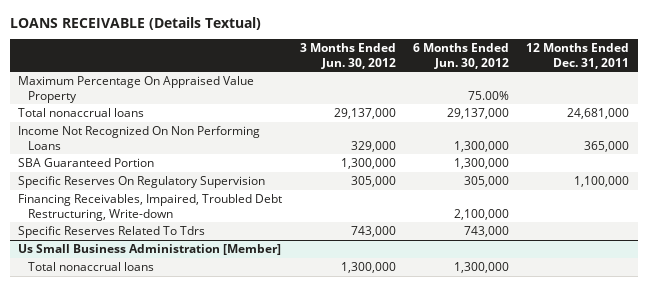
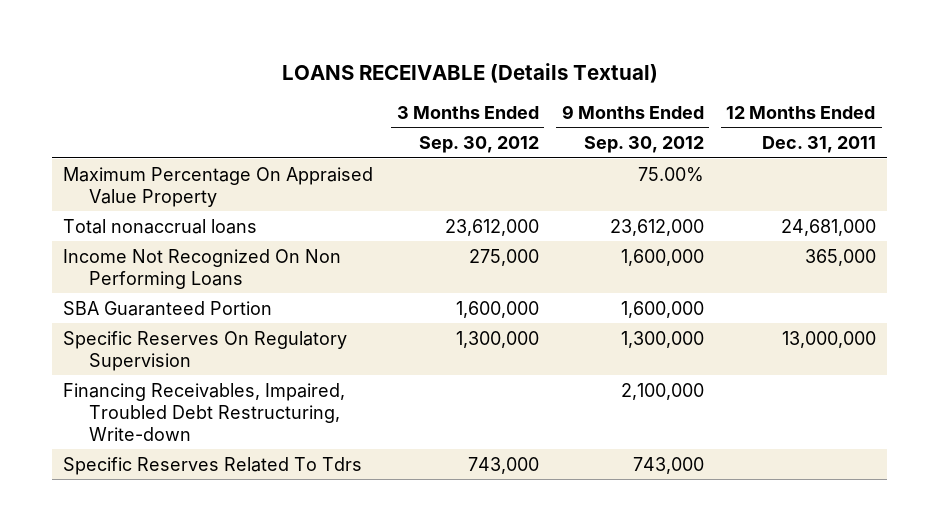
- | 3 Months Ended Jun. 30, 2012 | 6 Months Ended Jun. 30, 2012 | 12 Months Ended Dec. 31, 2011
+ | 3 Months Ended Sep. 30, 2012 | 9 Months Ended Sep. 30, 2012 | 12 Months Ended Dec. 31, 2011
- Specific Reserves On Regulatory Supervision | 305,000 | 305,000 | 1,100,000
+ Specific Reserves On Regulatory Supervision | 1,300,000 | 1,300,000 | 13,000,000
- Us Small Business Administration [Member]
- Total nonaccrual loans | 1,300,000 | 1,300,000 |

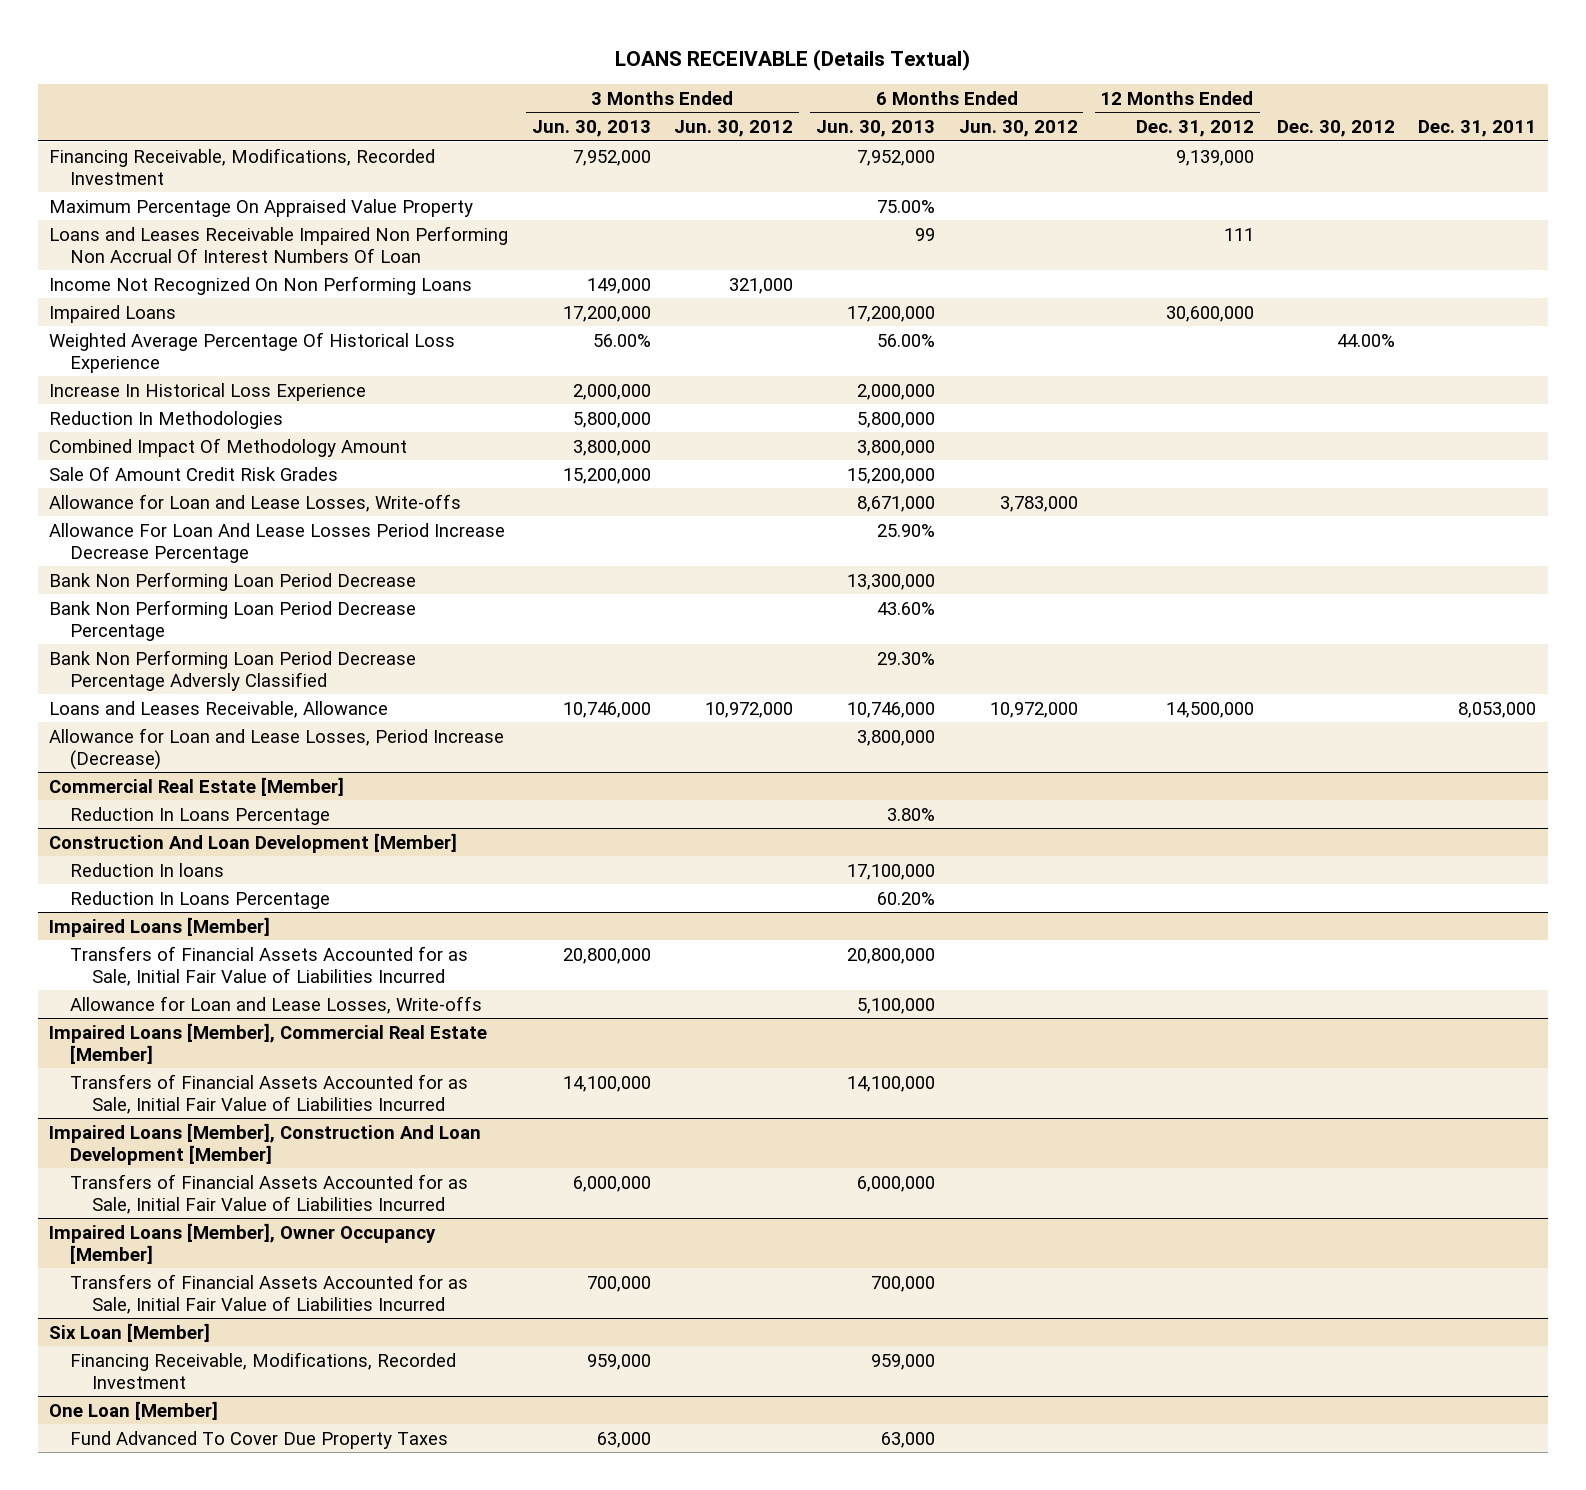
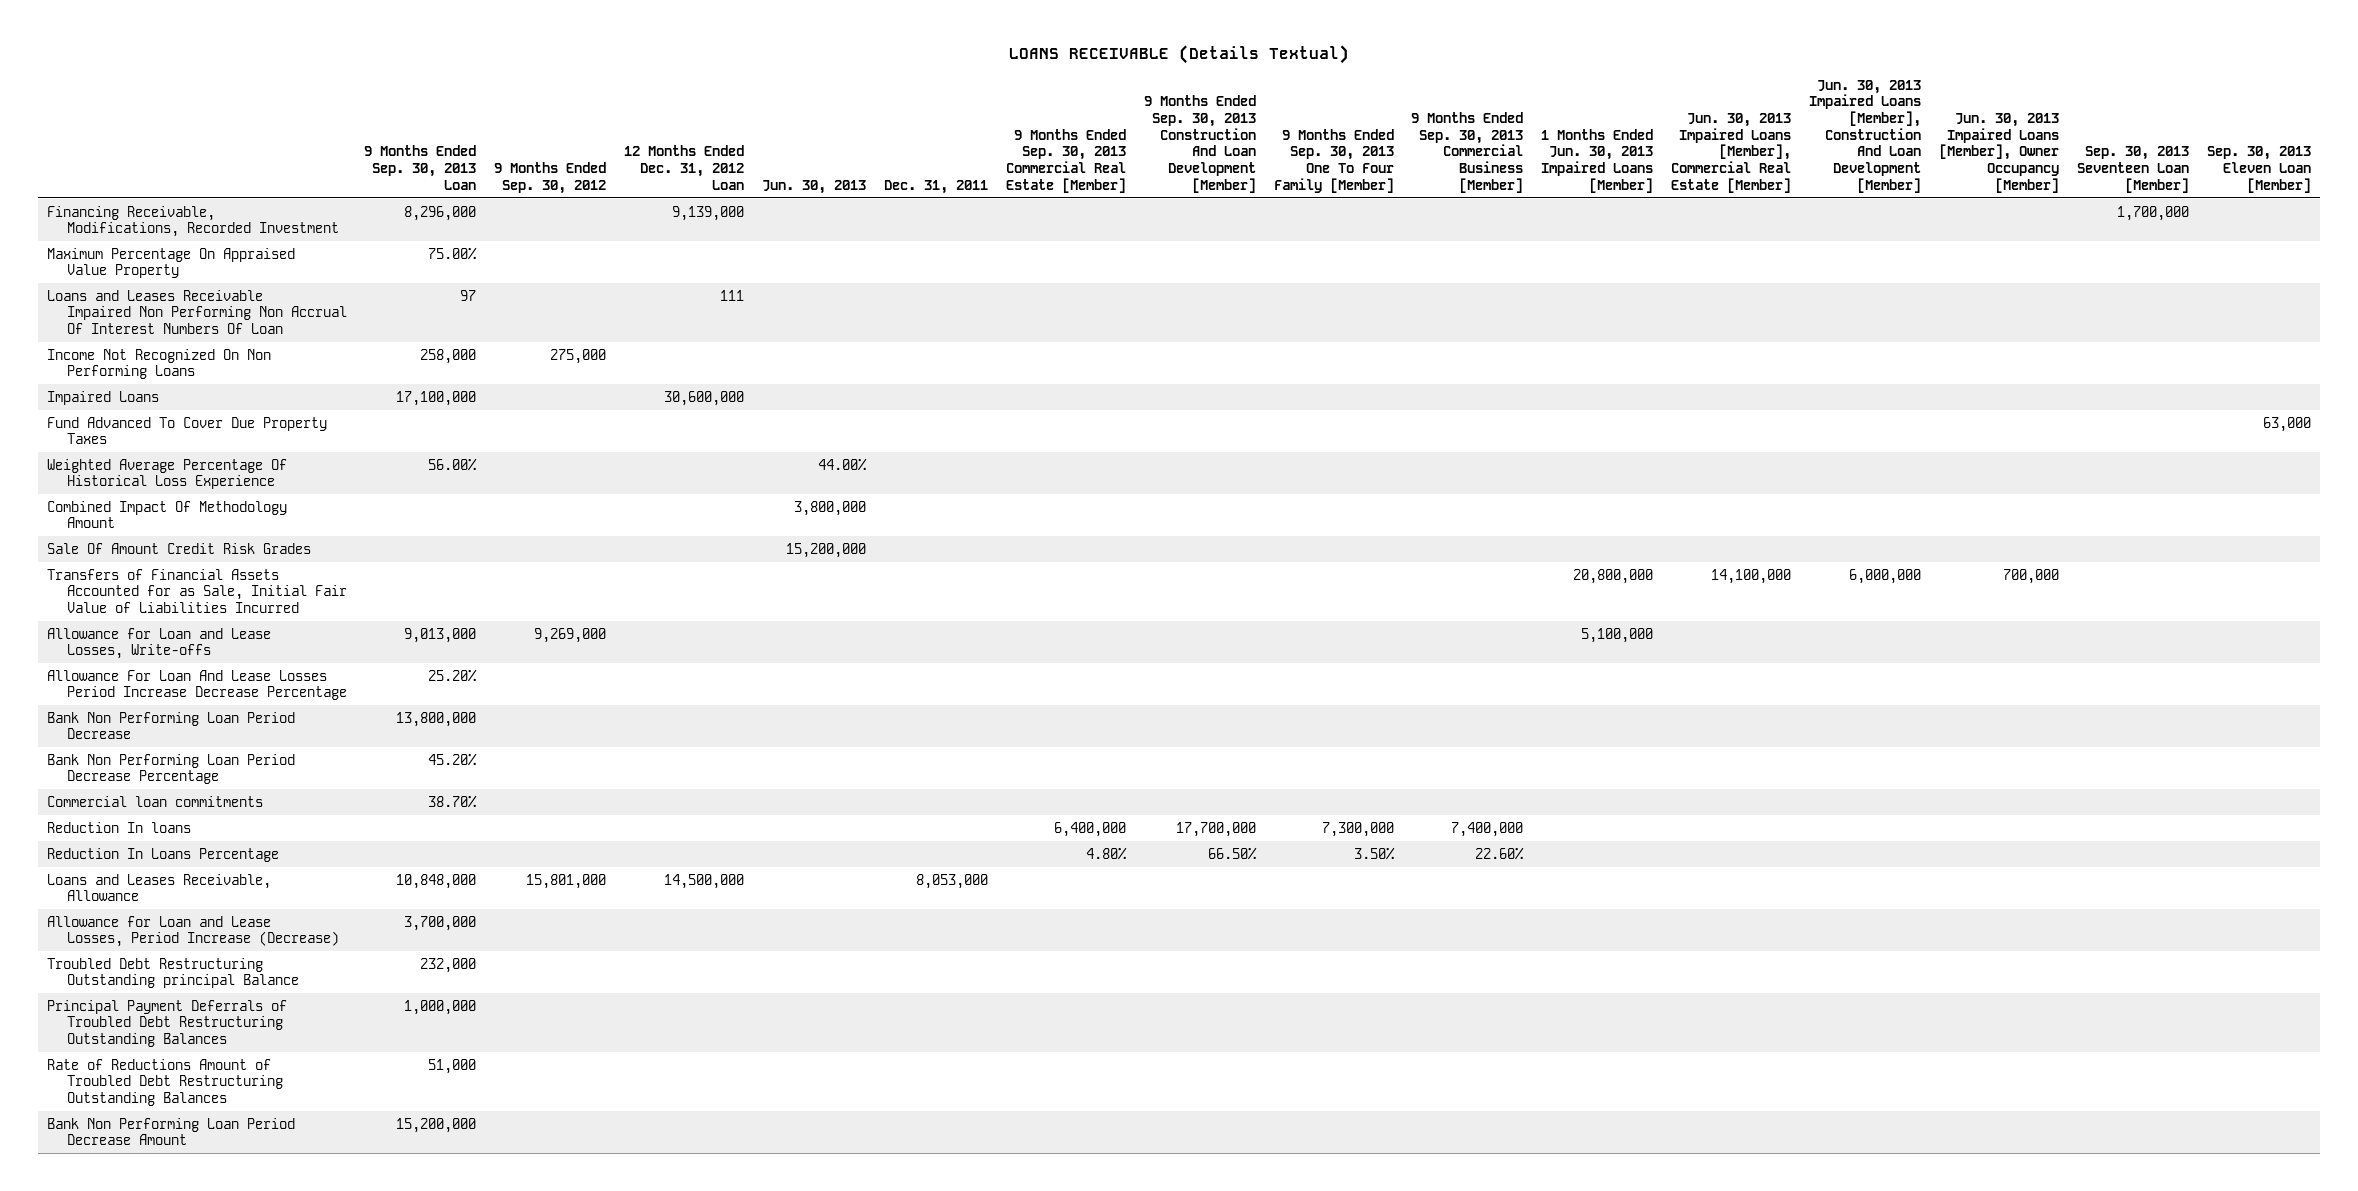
- | 3 Months Ended Jun. 30, 2013 | 3 Months Ended Jun. 30, 2012 | 6 Months Ended Jun. 30, 2013 | 6 Months Ended Jun. 30, 2012 | 12 Months Ended Dec. 31, 2012 | Dec. 30, 2012 | Dec. 31, 2011
+ | 9 Months Ended Sep. 30, 2013 Loan | 9 Months Ended Sep. 30, 2012 | 12 Months Ended Dec. 31, 2012 Loan | Jun. 30, 2013 | Dec. 31, 2011 | 9 Months Ended Sep. 30, 2013 Commercial Real Estate [Member] | 9 Months Ended Sep. 30, 2013 Construction And Loan Development [Member] | 9 Months Ended Sep. 30, 2013 One To Four Family [Member] | 9 Months Ended Sep. 30, 2013 Commercial Business [Member] | 1 Months Ended Jun. 30, 2013 Impaired Loans [Member] | Jun. 30, 2013 Impaired Loans [Member], Commercial Real Estate [Member] | Jun. 30, 2013 Impaired Loans [Member], Construction And Loan Development [Member] | Jun. 30, 2013 Impaired Loans [Member], Owner Occupancy [Member] | Sep. 30, 2013 Seventeen Loan [Member] | Sep. 30, 2013 Eleven Loan [Member]
+ Fund Advanced To Cover Due Property Taxes | | | | | | | | | | | | | | | 63,000
- Increase In Historical Loss Experience | 2,000,000 | | 2,000,000 | | | |
- Reduction In Methodologies | 5,800,000 | | 5,800,000 | | | |
+ Transfers of Financial Assets Accounted for as Sale, Initial Fair Value of Liabilities Incurred | | | | | | | | | | 20,800,000 | 14,100,000 | 6,000,000 | 700,000 | |
- Bank Non Performing Loan Period Decrease Percentage Adversly Classified | | | 29.30% | | | |
+ Commercial loan commitments | 38.70% | | | | | | | | | | | | | |
+ Reduction In loans | | | | | | 6,400,000 | 17,700,000 | 7,300,000 | 7,400,000 | | | | | |
+ Reduction In Loans Percentage | | | | | | 4.80% | 66.50% | 3.50% | 22.60% | | | | | |
- Commercial Real Estate [Member]
- Reduction In Loans Percentage | | | 3.80% | | | |
- Construction And Loan Development [Member]
- Reduction In loans | | | 17,100,000 | | | |
- Reduction In Loans Percentage | | | 60.20% | | | |
- Impaired Loans [Member]
- Transfers of Financial Assets Accounted for as Sale, Initial Fair Value of Liabilities Incurred | 20,800,000 | | 20,800,000 | | | |
- Allowance for Loan and Lease Losses, Write-offs | | | 5,100,000 | | | |
- Impaired Loans [Member], Commercial Real Estate [Member]
- Transfers of Financial Assets Accounted for as Sale, Initial Fair Value of Liabilities Incurred | 14,100,000 | | 14,100,000 | | | |
- Impaired Loans [Member], Construction And Loan Development [Member]
- Transfers of Financial Assets Accounted for as Sale, Initial Fair Value of Liabilities Incurred | 6,000,000 | | 6,000,000 | | | |
- Impaired Loans [Member], Owner Occupancy [Member]
- Transfers of Financial Assets Accounted for as Sale, Initial Fair Value of Liabilities Incurred | 700,000 | | 700,000 | | | |
- Six Loan [Member]
- Financing Receivable, Modifications, Recorded Investment | 959,000 | | 959,000 | | | |
- One Loan [Member]
- Fund Advanced To Cover Due Property Taxes | 63,000 | | 63,000 | | | |
+ Troubled Debt Restructuring Outstanding principal Balance | 232,000 | | | | | | | | | | | | | |
+ Principal Payment Deferrals of Troubled Debt Restructuring Outstanding Balances | 1,000,000 | | | | | | | | | | | | | |
+ Rate of Reductions Amount of Troubled Debt Restructuring Outstanding Balances | 51,000 | | | | | | | | | | | | | |
+ Bank Non Performing Loan Period Decrease Amount | 15,200,000 | | | | | | | | | | | | | |

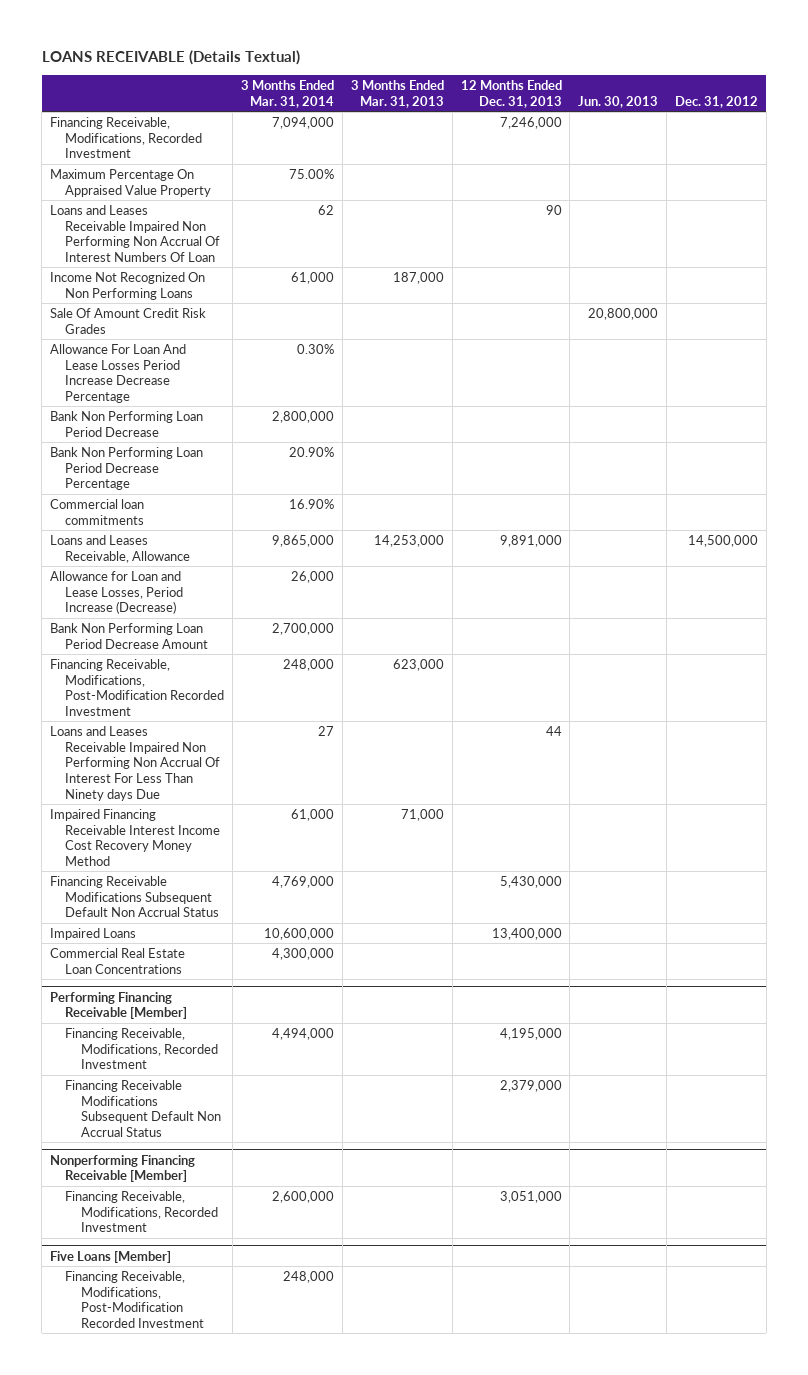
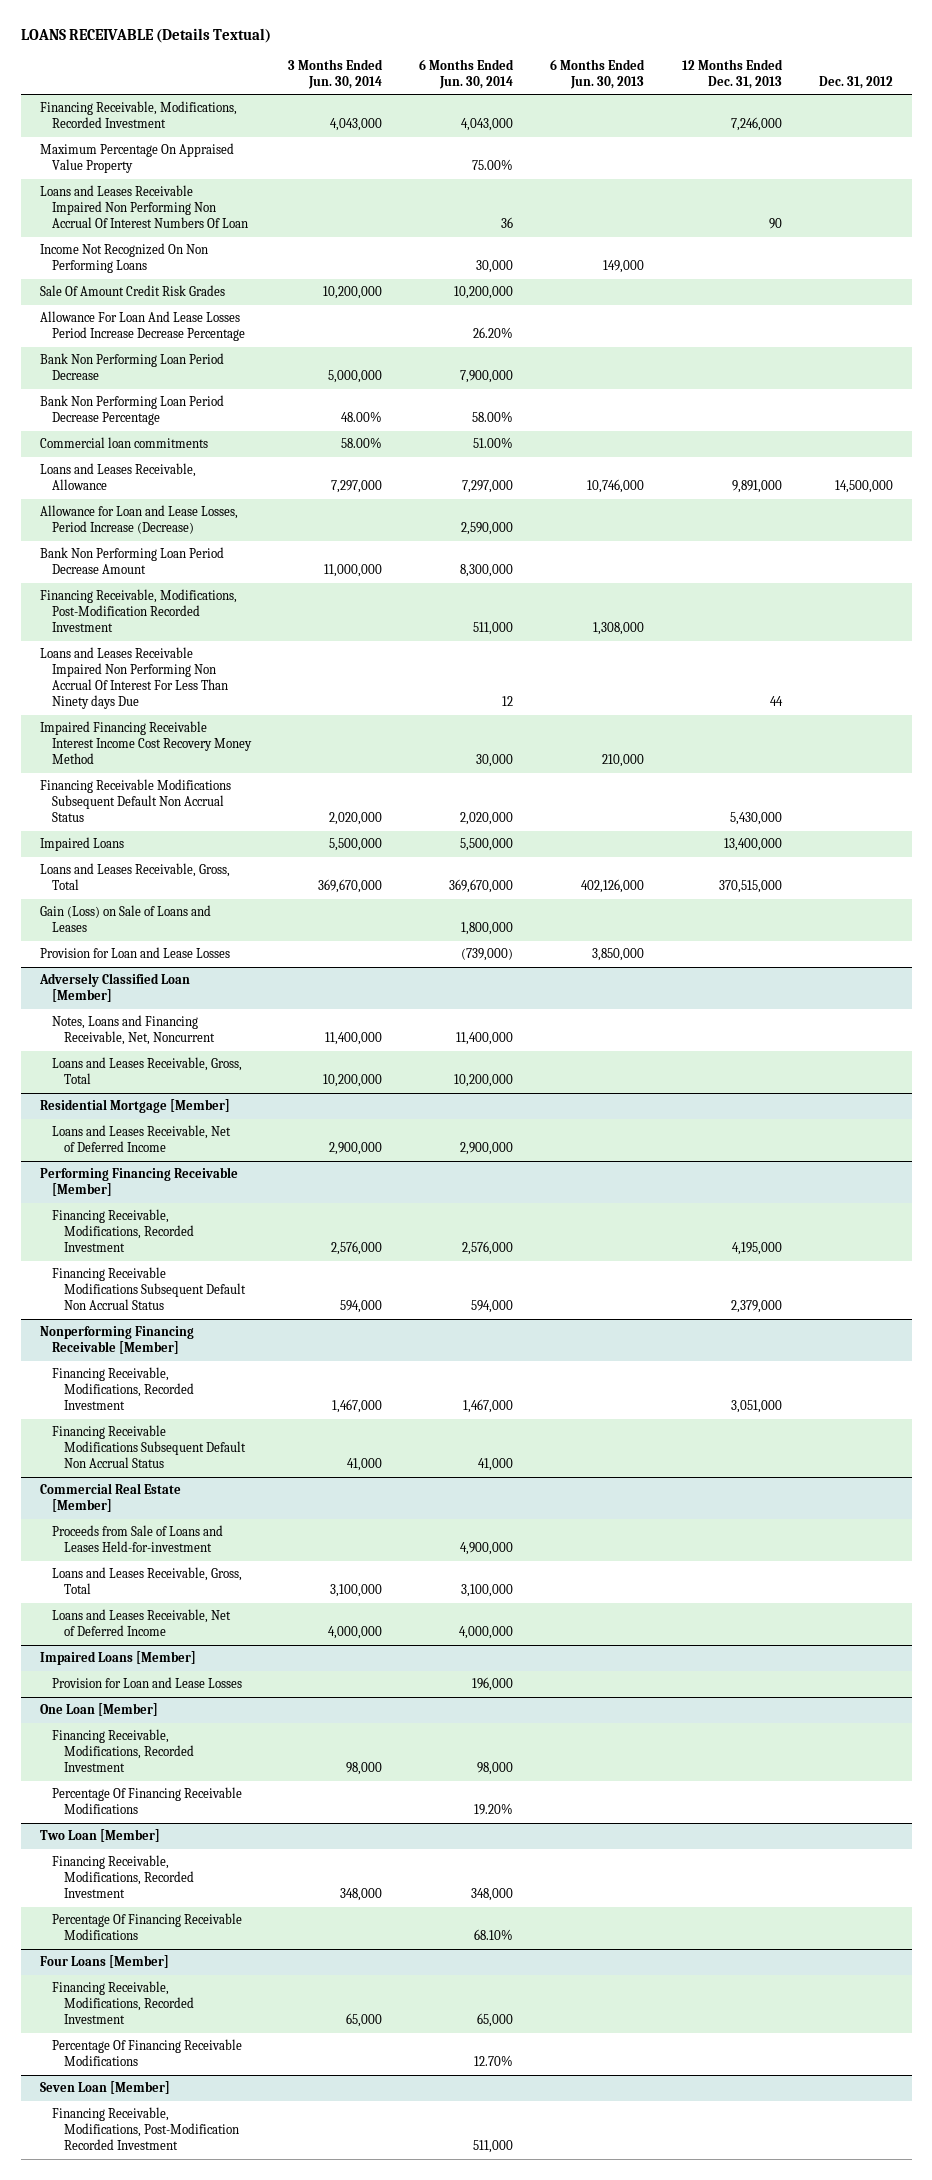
- | 3 Months Ended Mar. 31, 2014 | 3 Months Ended Mar. 31, 2013 | 12 Months Ended Dec. 31, 2013 | Jun. 30, 2013 | Dec. 31, 2012
+ | 3 Months Ended Jun. 30, 2014 | 6 Months Ended Jun. 30, 2014 | 6 Months Ended Jun. 30, 2013 | 12 Months Ended Dec. 31, 2013 | Dec. 31, 2012
- Commercial Real Estate Loan Concentrations | 4,300,000 | | | |
+ Loans and Leases Receivable, Gross, Total | 369,670,000 | 369,670,000 | 402,126,000 | 370,515,000 |
+ Gain (Loss) on Sale of Loans and Leases | | 1,800,000 | | |
+ Provision for Loan and Lease Losses | | (739,000) | 3,850,000 | |
+ Adversely Classified Loan [Member]
+ Notes, Loans and Financing Receivable, Net, Noncurrent | 11,400,000 | 11,400,000 | | |
+ Loans and Leases Receivable, Gross, Total | 10,200,000 | 10,200,000 | | |
+ Residential Mortgage [Member]
+ Loans and Leases Receivable, Net of Deferred Income | 2,900,000 | 2,900,000 | | |
- Five Loans [Member]
- Financing Receivable, Modifications, Post-Modification Recorded Investment | 248,000 | | | |
@ Nonperforming Financing Receivable [Member]
+ Financing Receivable Modifications Subsequent Default Non Accrual Status | 41,000 | 41,000 | | |
+ Commercial Real Estate [Member]
+ Proceeds from Sale of Loans and Leases Held-for-investment | | 4,900,000 | | |
+ Loans and Leases Receivable, Gross, Total | 3,100,000 | 3,100,000 | | |
+ Loans and Leases Receivable, Net of Deferred Income | 4,000,000 | 4,000,000 | | |
+ Impaired Loans [Member]
+ Provision for Loan and Lease Losses | | 196,000 | | |
+ One Loan [Member]
+ Financing Receivable, Modifications, Recorded Investment | 98,000 | 98,000 | | |
+ Percentage Of Financing Receivable Modifications | | 19.20% | | |
+ Two Loan [Member]
+ Financing Receivable, Modifications, Recorded Investment | 348,000 | 348,000 | | |
+ Percentage Of Financing Receivable Modifications | | 68.10% | | |
+ Four Loans [Member]
+ Financing Receivable, Modifications, Recorded Investment | 65,000 | 65,000 | | |
+ Percentage Of Financing Receivable Modifications | | 12.70% | | |
+ Seven Loan [Member]
+ Financing Receivable, Modifications, Post-Modification Recorded Investment | | 511,000 | | |

